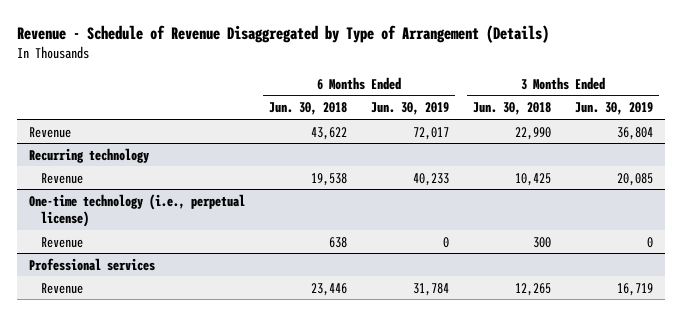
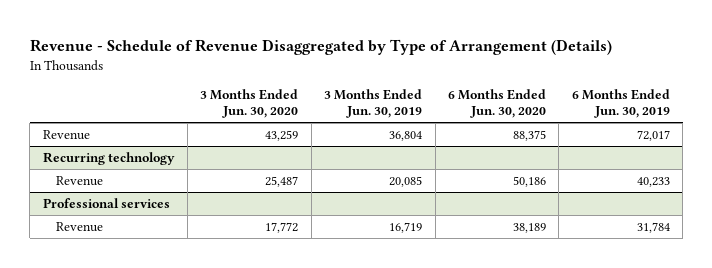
- | 6 Months Ended Jun. 30, 2018 | 6 Months Ended Jun. 30, 2019 | 3 Months Ended Jun. 30, 2018 | 3 Months Ended Jun. 30, 2019
+ | 3 Months Ended Jun. 30, 2020 | 3 Months Ended Jun. 30, 2019 | 6 Months Ended Jun. 30, 2020 | 6 Months Ended Jun. 30, 2019
- One-time technology (i.e., perpetual license)
- Revenue | 638 | 0 | 300 | 0

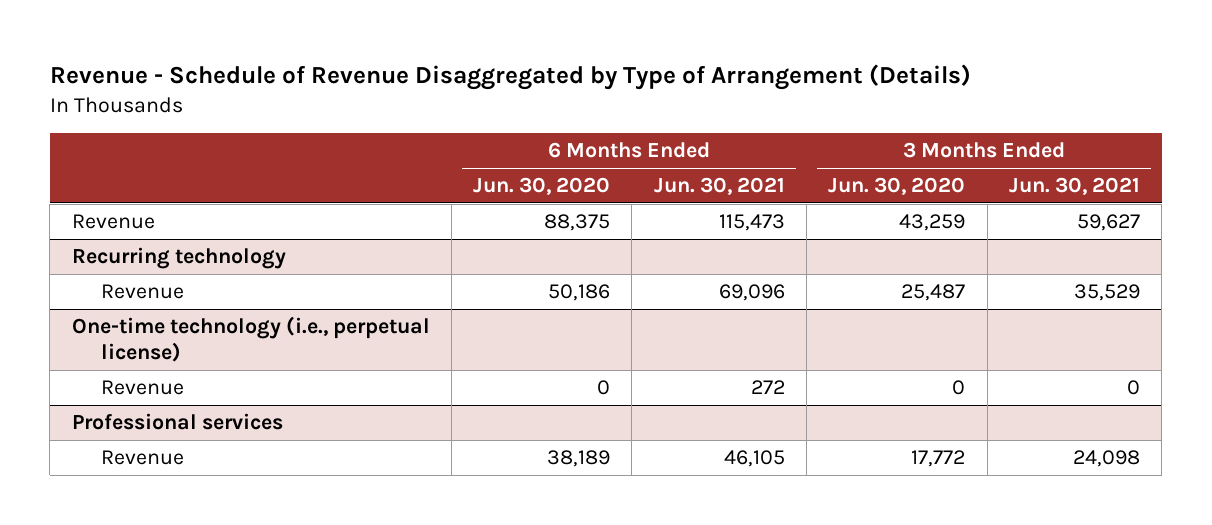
- | 3 Months Ended Jun. 30, 2020 | 3 Months Ended Jun. 30, 2019 | 6 Months Ended Jun. 30, 2020 | 6 Months Ended Jun. 30, 2019
+ | 6 Months Ended Jun. 30, 2020 | 6 Months Ended Jun. 30, 2021 | 3 Months Ended Jun. 30, 2020 | 3 Months Ended Jun. 30, 2021
+ One-time technology (i.e., perpetual license)
+ Revenue | 0 | 272 | 0 | 0

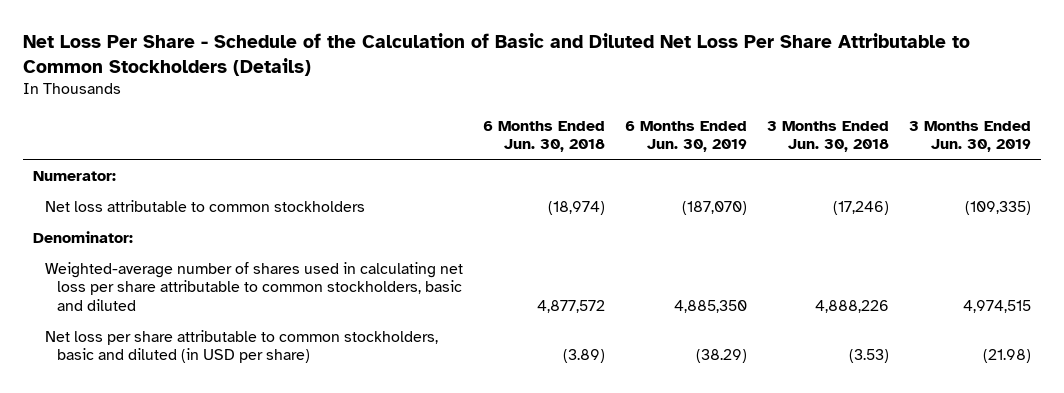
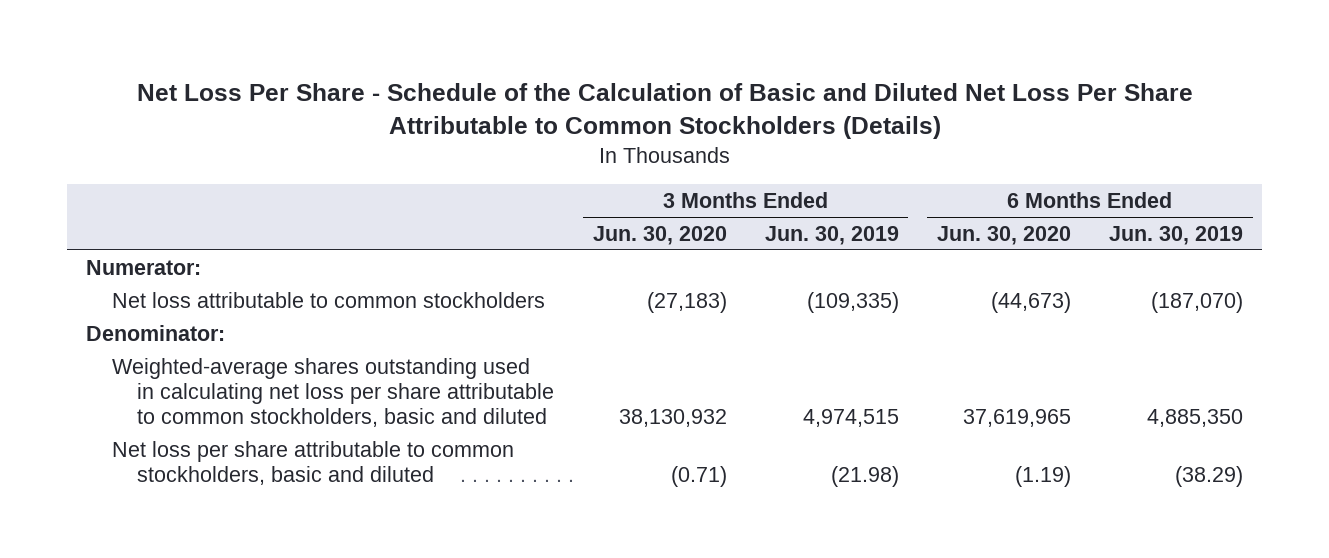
- | 6 Months Ended Jun. 30, 2018 | 6 Months Ended Jun. 30, 2019 | 3 Months Ended Jun. 30, 2018 | 3 Months Ended Jun. 30, 2019
+ | 3 Months Ended Jun. 30, 2020 | 3 Months Ended Jun. 30, 2019 | 6 Months Ended Jun. 30, 2020 | 6 Months Ended Jun. 30, 2019
- Weighted-average number of shares used in calculating net loss per share attributable to common stockholders, basic and diluted | 4,877,572 | 4,885,350 | 4,888,226 | 4,974,515
- Net loss per share attributable to common stockholders, basic and diluted (in USD per share) | (3.89) | (38.29) | (3.53) | (21.98)
+ Weighted-average shares outstanding used in calculating net loss per share attributable to common stockholders, basic and diluted | 38,130,932 | 4,974,515 | 37,619,965 | 4,885,350
+ Net loss per share attributable to common stockholders, basic and diluted | (0.71) | (21.98) | (1.19) | (38.29)

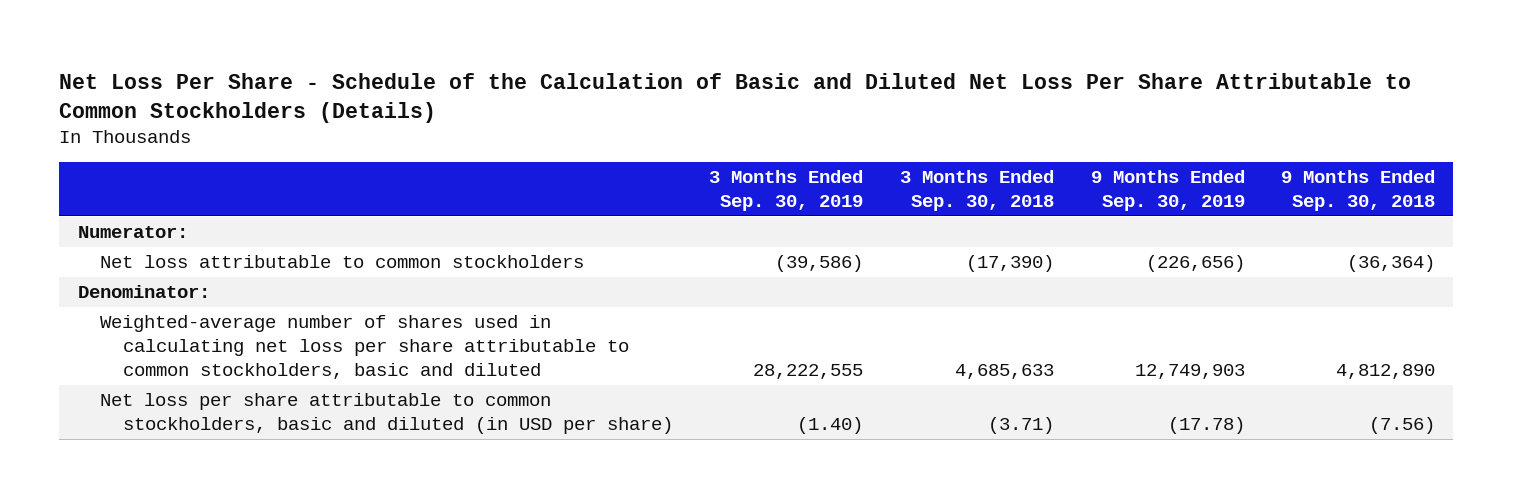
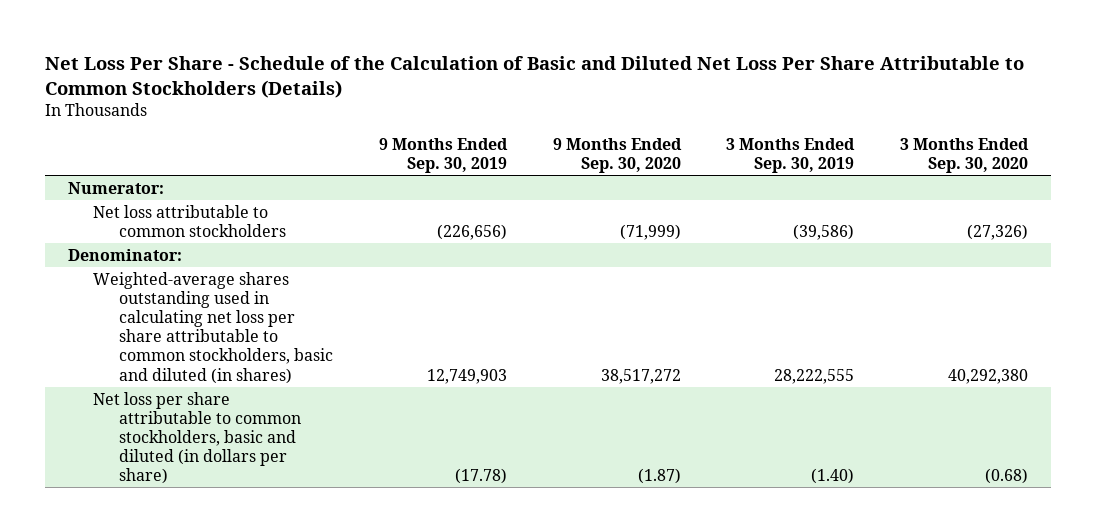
- | 3 Months Ended Sep. 30, 2019 | 3 Months Ended Sep. 30, 2018 | 9 Months Ended Sep. 30, 2019 | 9 Months Ended Sep. 30, 2018
+ | 9 Months Ended Sep. 30, 2019 | 9 Months Ended Sep. 30, 2020 | 3 Months Ended Sep. 30, 2019 | 3 Months Ended Sep. 30, 2020
- Weighted-average number of shares used in calculating net loss per share attributable to common stockholders, basic and diluted | 28,222,555 | 4,685,633 | 12,749,903 | 4,812,890
- Net loss per share attributable to common stockholders, basic and diluted (in USD per share) | (1.40) | (3.71) | (17.78) | (7.56)
+ Weighted-average shares outstanding used in calculating net loss per share attributable to common stockholders, basic and diluted (in shares) | 12,749,903 | 38,517,272 | 28,222,555 | 40,292,380
+ Net loss per share attributable to common stockholders, basic and diluted (in dollars per share) | (17.78) | (1.87) | (1.40) | (0.68)

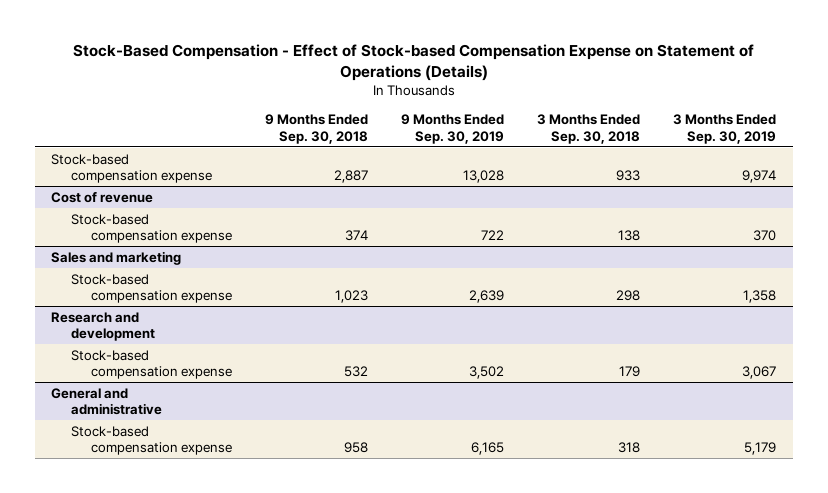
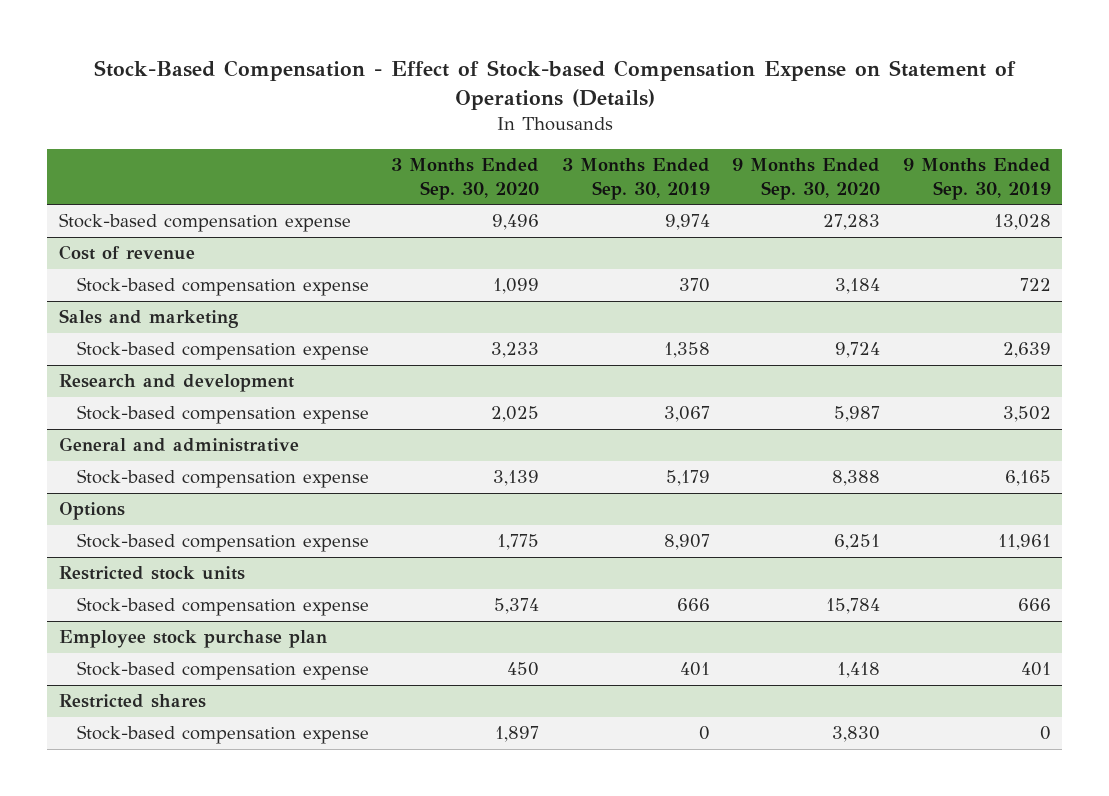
- | 9 Months Ended Sep. 30, 2018 | 9 Months Ended Sep. 30, 2019 | 3 Months Ended Sep. 30, 2018 | 3 Months Ended Sep. 30, 2019
+ | 3 Months Ended Sep. 30, 2020 | 3 Months Ended Sep. 30, 2019 | 9 Months Ended Sep. 30, 2020 | 9 Months Ended Sep. 30, 2019
+ Options
+ Stock-based compensation expense | 1,775 | 8,907 | 6,251 | 11,961
+ Restricted stock units
+ Stock-based compensation expense | 5,374 | 666 | 15,784 | 666
+ Employee stock purchase plan
+ Stock-based compensation expense | 450 | 401 | 1,418 | 401
+ Restricted shares
+ Stock-based compensation expense | 1,897 | 0 | 3,830 | 0

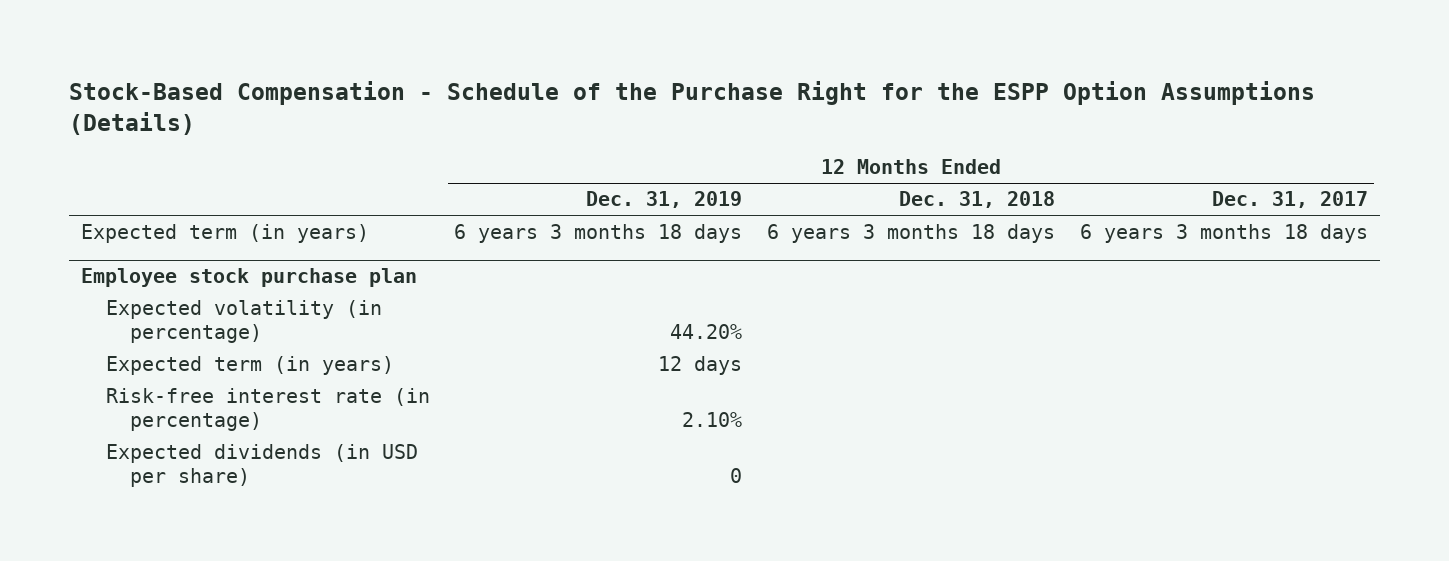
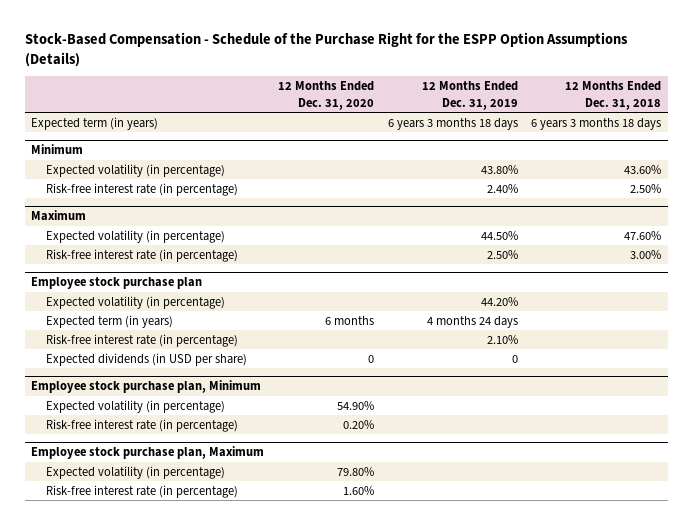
- | 12 Months Ended Dec. 31, 2019 | 12 Months Ended Dec. 31, 2018 | 12 Months Ended Dec. 31, 2017
+ | 12 Months Ended Dec. 31, 2020 | 12 Months Ended Dec. 31, 2019 | 12 Months Ended Dec. 31, 2018
+ Minimum
+ Expected volatility (in percentage) | | 43.80% | 43.60%
+ Risk-free interest rate (in percentage) | | 2.40% | 2.50%
+ Maximum
+ Expected volatility (in percentage) | | 44.50% | 47.60%
+ Risk-free interest rate (in percentage) | | 2.50% | 3.00%
@ Employee stock purchase plan
- Expected term (in years) | 12 days | |
+ Expected term (in years) | 6 months | 4 months 24 days |
+ Employee stock purchase plan, Minimum
+ Expected volatility (in percentage) | 54.90% | |
+ Risk-free interest rate (in percentage) | 0.20% | |
+ Employee stock purchase plan, Maximum
+ Expected volatility (in percentage) | 79.80% | |
+ Risk-free interest rate (in percentage) | 1.60% | |

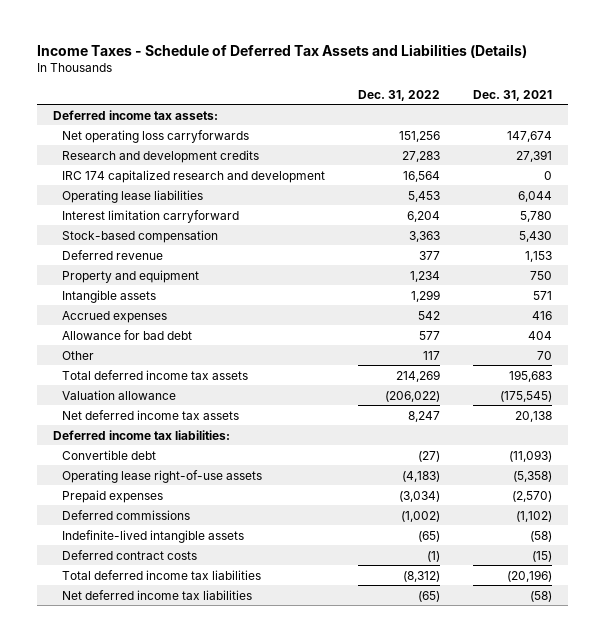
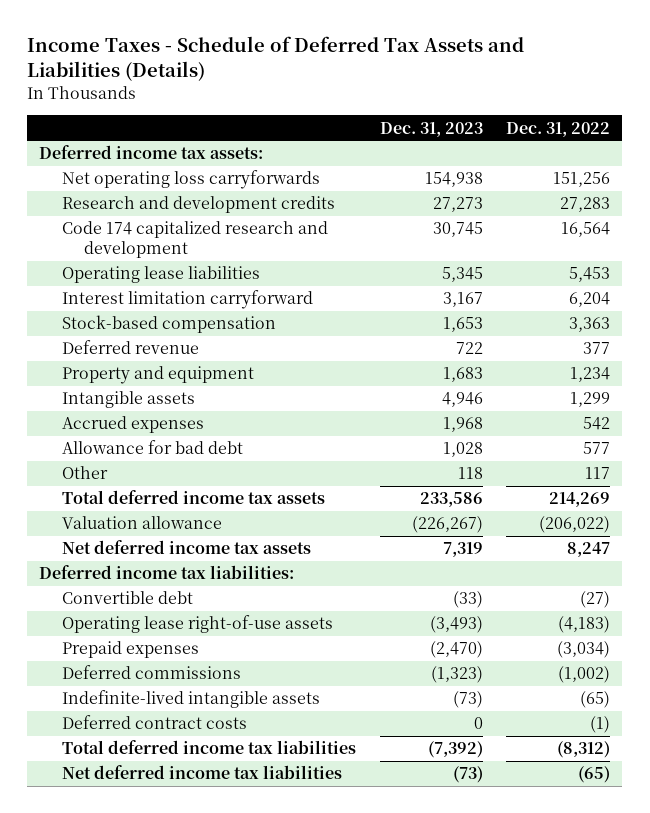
- | Dec. 31, 2022 | Dec. 31, 2021
+ | Dec. 31, 2023 | Dec. 31, 2022
- IRC 174 capitalized research and development | 16,564 | 0
+ Code 174 capitalized research and development | 30,745 | 16,564

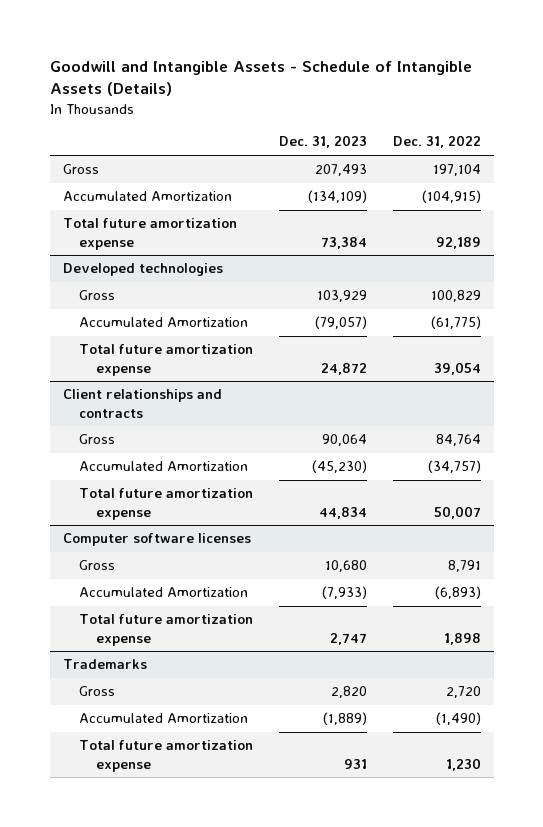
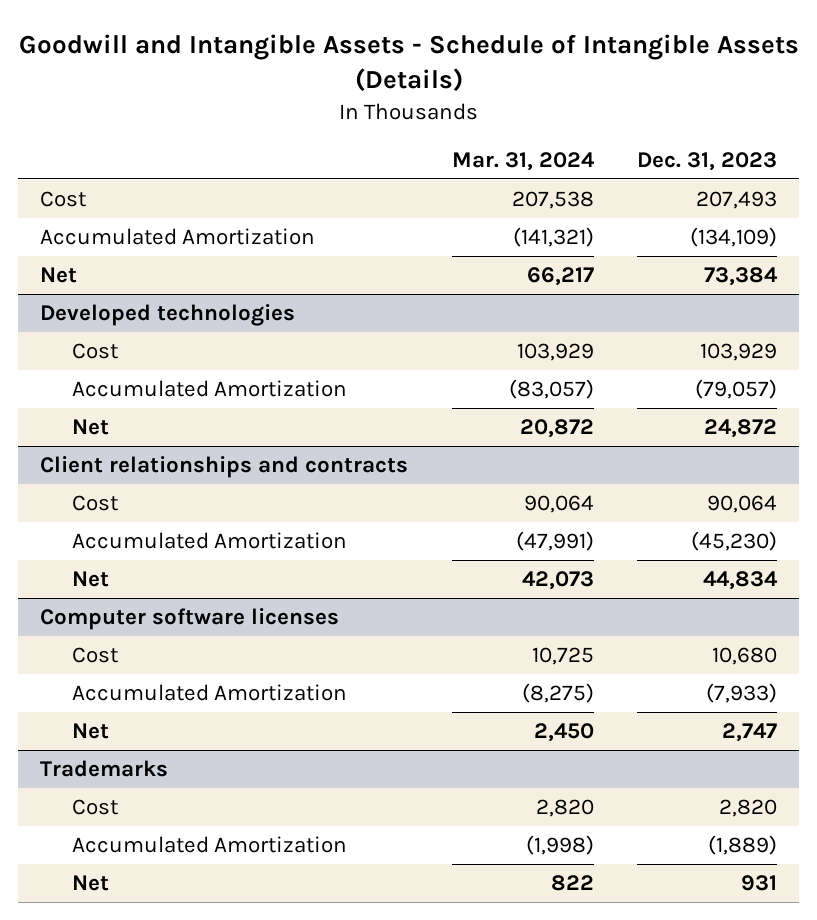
- | Dec. 31, 2023 | Dec. 31, 2022
+ | Mar. 31, 2024 | Dec. 31, 2023
- Gross | 207,493 | 197,104
+ Cost | 207,538 | 207,493
- Total future amortization expense | 73,384 | 92,189
+ Net | 66,217 | 73,384
@ Developed technologies
- Gross | 103,929 | 100,829
+ Cost | 103,929 | 103,929
- Total future amortization expense | 24,872 | 39,054
+ Net | 20,872 | 24,872
@ Client relationships and contracts
- Gross | 90,064 | 84,764
+ Cost | 90,064 | 90,064
- Total future amortization expense | 44,834 | 50,007
+ Net | 42,073 | 44,834
@ Computer software licenses
- Gross | 10,680 | 8,791
+ Cost | 10,725 | 10,680
- Total future amortization expense | 2,747 | 1,898
+ Net | 2,450 | 2,747
@ Trademarks
- Gross | 2,820 | 2,720
+ Cost | 2,820 | 2,820
- Total future amortization expense | 931 | 1,230
+ Net | 822 | 931

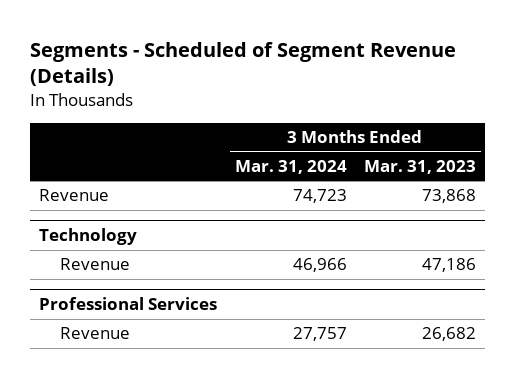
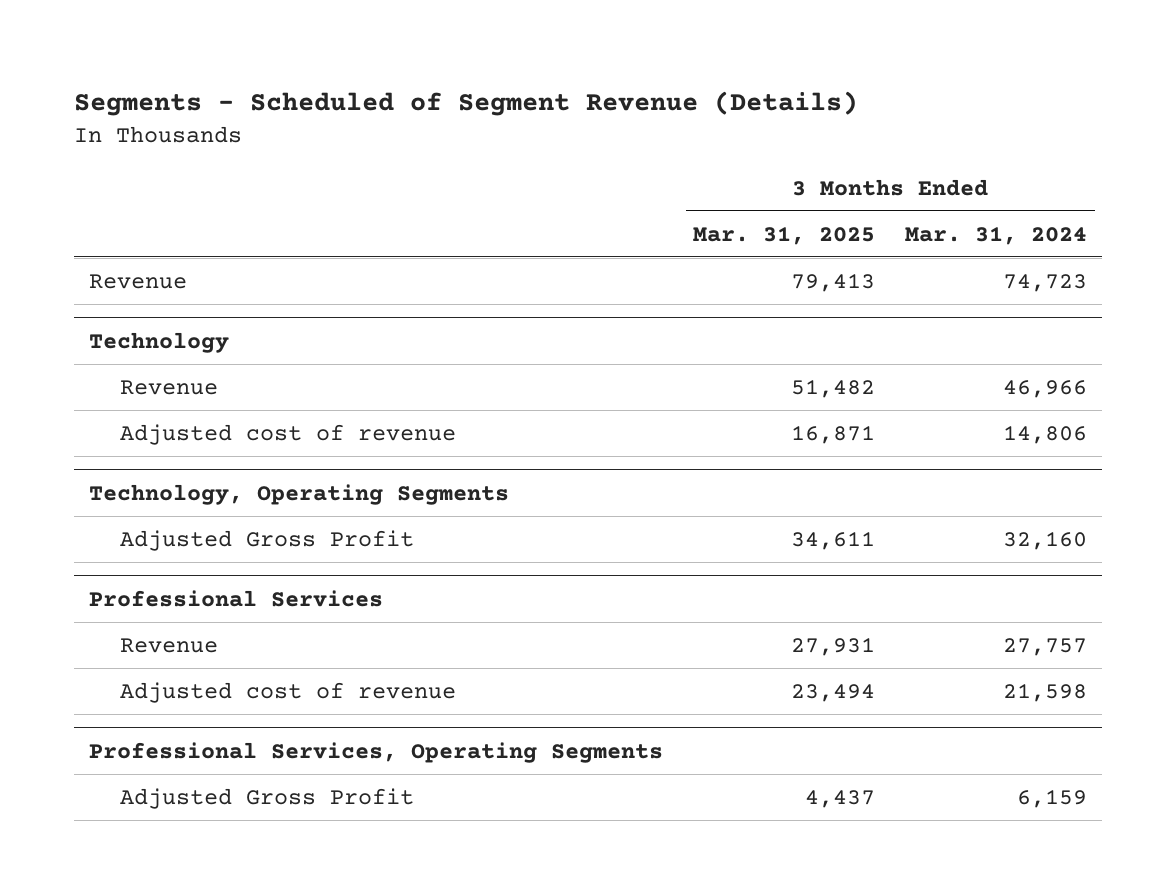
- | 3 Months Ended Mar. 31, 2024 | 3 Months Ended Mar. 31, 2023
+ | 3 Months Ended Mar. 31, 2025 | 3 Months Ended Mar. 31, 2024
@ Technology
+ Adjusted cost of revenue | 16,871 | 14,806
+ Technology, Operating Segments
+ Adjusted Gross Profit | 34,611 | 32,160
@ Professional Services
+ Adjusted cost of revenue | 23,494 | 21,598
+ Professional Services, Operating Segments
+ Adjusted Gross Profit | 4,437 | 6,159

